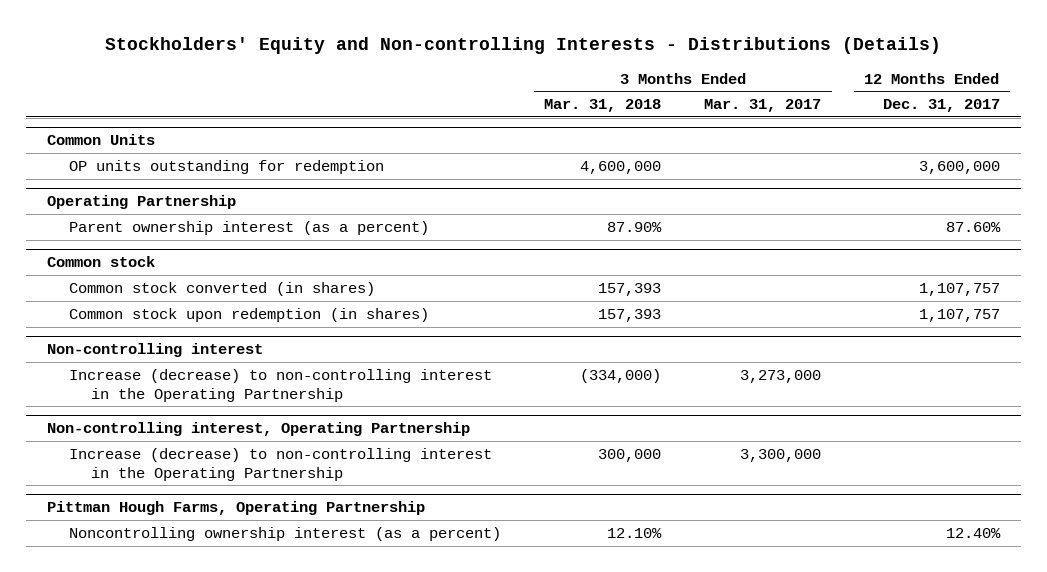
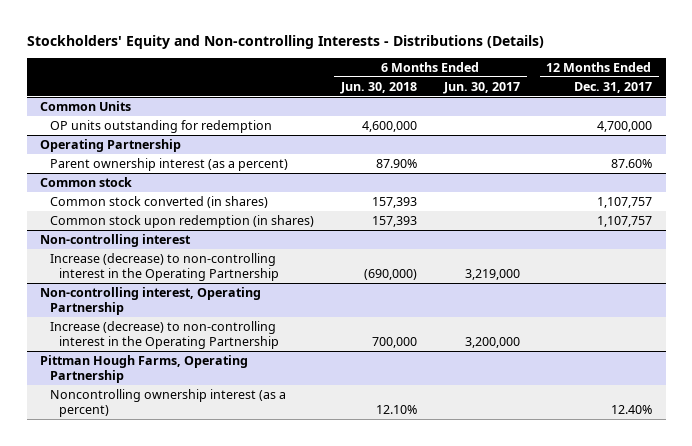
- | 3 Months Ended Mar. 31, 2018 | 3 Months Ended Mar. 31, 2017 | 12 Months Ended Dec. 31, 2017
+ | 6 Months Ended Jun. 30, 2018 | 6 Months Ended Jun. 30, 2017 | 12 Months Ended Dec. 31, 2017
@ Common Units
- OP units outstanding for redemption | 4,600,000 | | 3,600,000
+ OP units outstanding for redemption | 4,600,000 | | 4,700,000

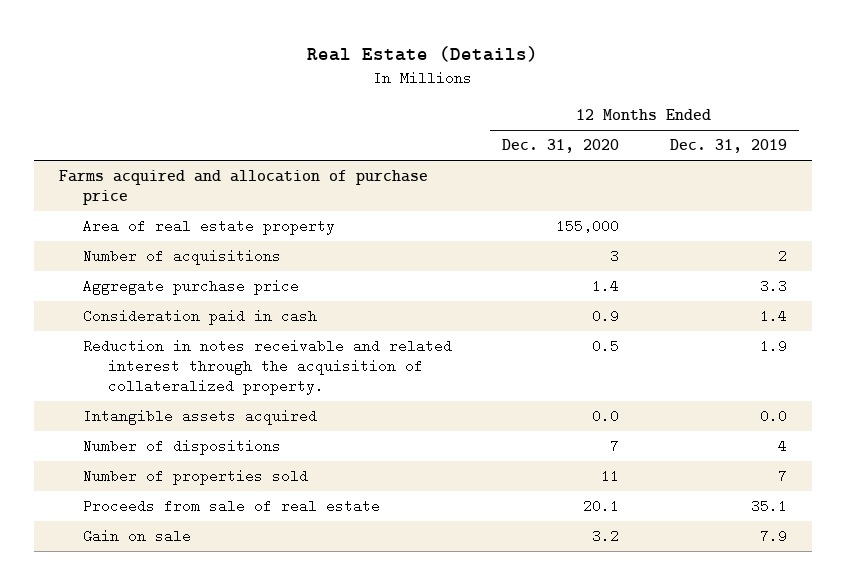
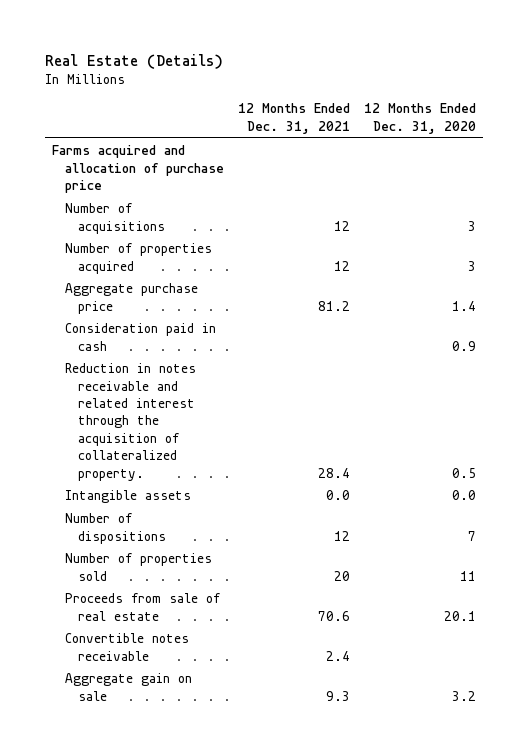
- | 12 Months Ended Dec. 31, 2020 | 12 Months Ended Dec. 31, 2019
+ | 12 Months Ended Dec. 31, 2021 | 12 Months Ended Dec. 31, 2020
- Area of real estate property | 155,000 |
+ Number of properties acquired | 12 | 3
- Intangible assets acquired | 0.0 | 0.0
+ Intangible assets | 0.0 | 0.0
- Gain on sale | 3.2 | 7.9
+ Convertible notes receivable | 2.4 |
+ Aggregate gain on sale | 9.3 | 3.2

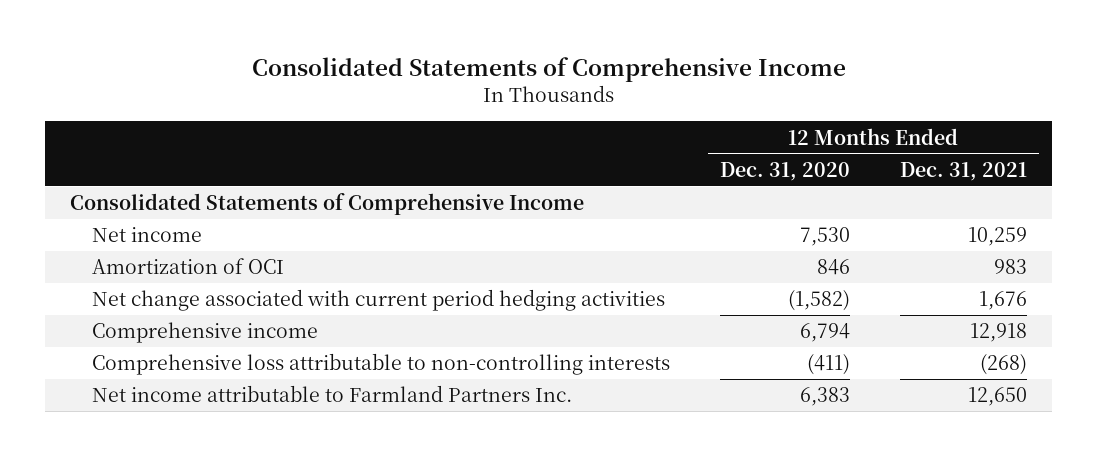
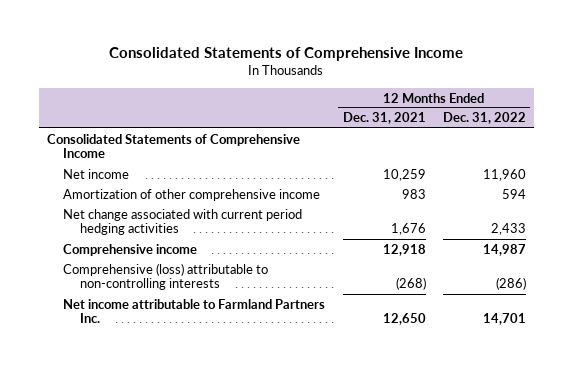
- | 12 Months Ended Dec. 31, 2020 | 12 Months Ended Dec. 31, 2021
+ | 12 Months Ended Dec. 31, 2021 | 12 Months Ended Dec. 31, 2022
- Amortization of OCI | 846 | 983
+ Amortization of other comprehensive income | 983 | 594
- Comprehensive loss attributable to non-controlling interests | (411) | (268)
+ Comprehensive (loss) attributable to non-controlling interests | (268) | (286)

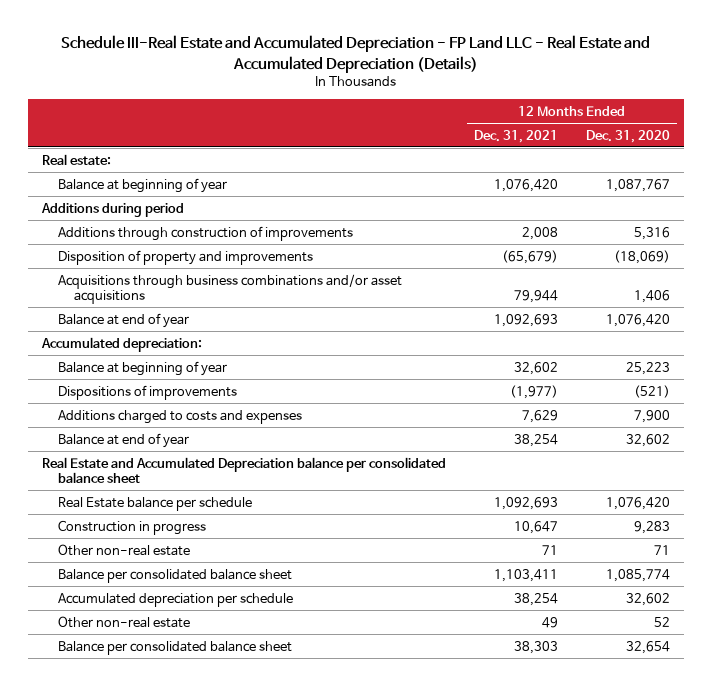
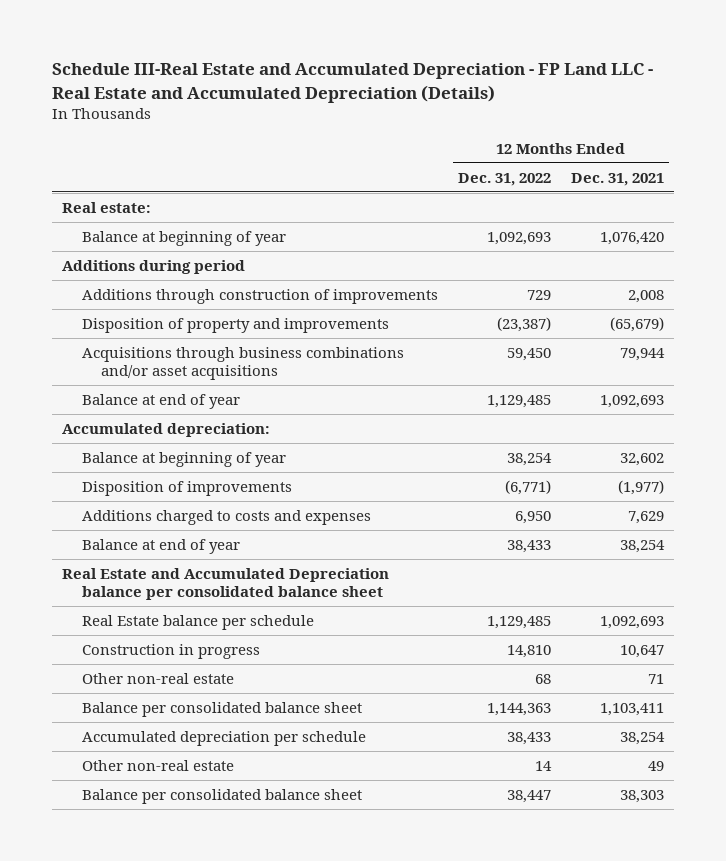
- | 12 Months Ended Dec. 31, 2021 | 12 Months Ended Dec. 31, 2020
+ | 12 Months Ended Dec. 31, 2022 | 12 Months Ended Dec. 31, 2021
- Dispositions of improvements | (1,977) | (521)
+ Disposition of improvements | (6,771) | (1,977)

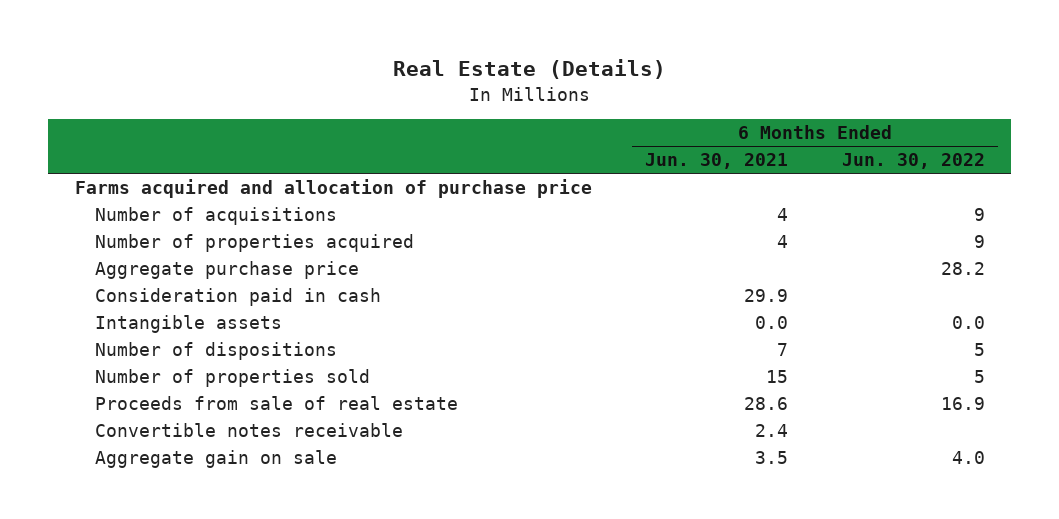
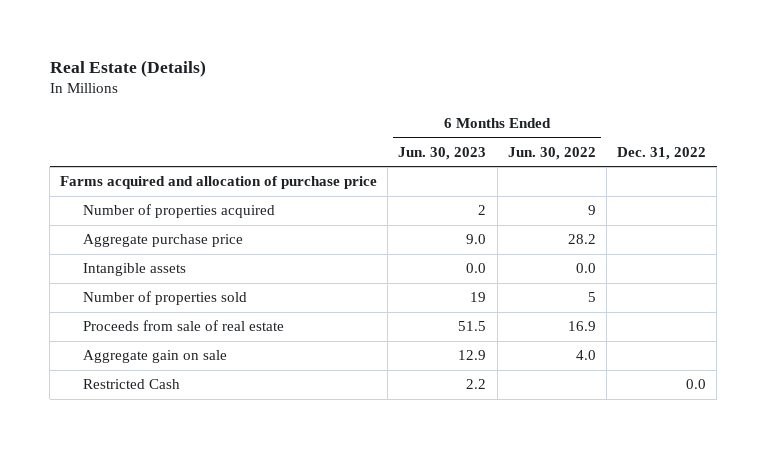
- | 6 Months Ended Jun. 30, 2021 | 6 Months Ended Jun. 30, 2022
+ | 6 Months Ended Jun. 30, 2023 | 6 Months Ended Jun. 30, 2022 | Dec. 31, 2022
- Number of acquisitions | 4 | 9
- Consideration paid in cash | 29.9 |
- Number of dispositions | 7 | 5
- Convertible notes receivable | 2.4 |
+ Restricted Cash | 2.2 | | 0.0

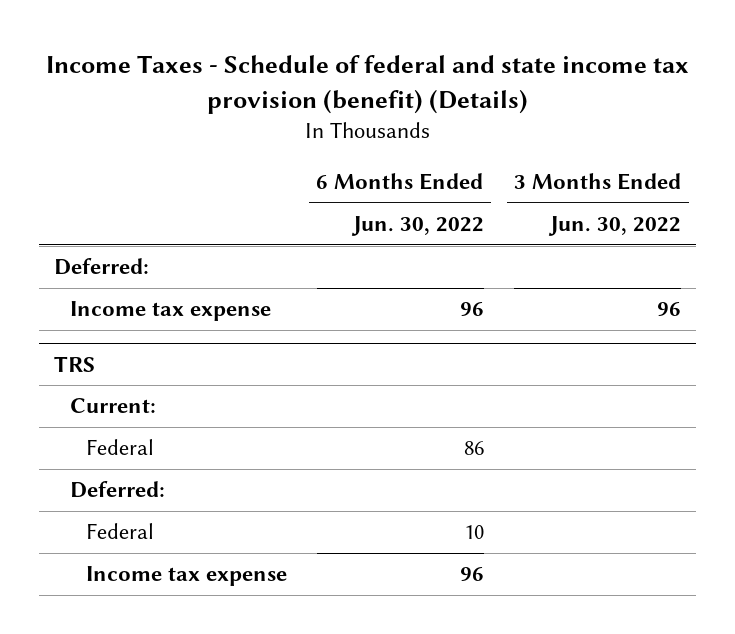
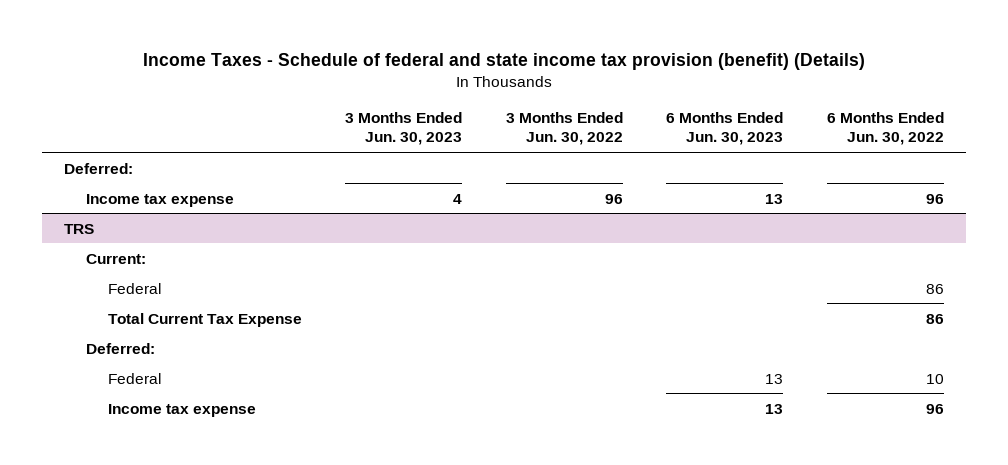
- | 6 Months Ended Jun. 30, 2022 | 3 Months Ended Jun. 30, 2022
+ | 3 Months Ended Jun. 30, 2023 | 3 Months Ended Jun. 30, 2022 | 6 Months Ended Jun. 30, 2023 | 6 Months Ended Jun. 30, 2022
@ TRS
+ Total Current Tax Expense | | | | 86

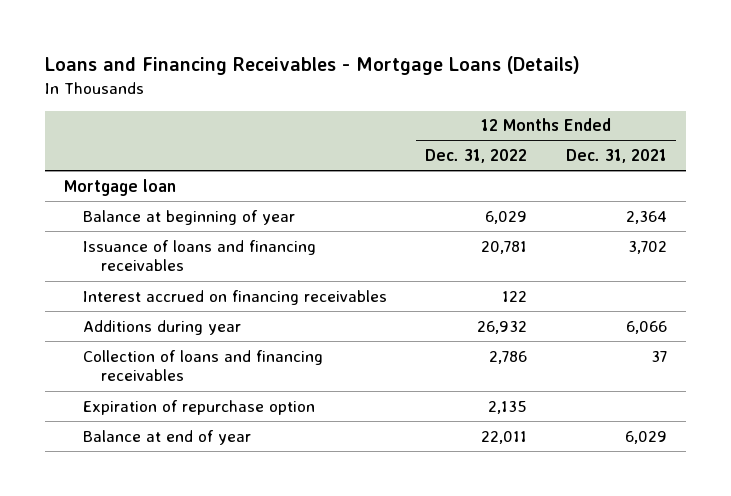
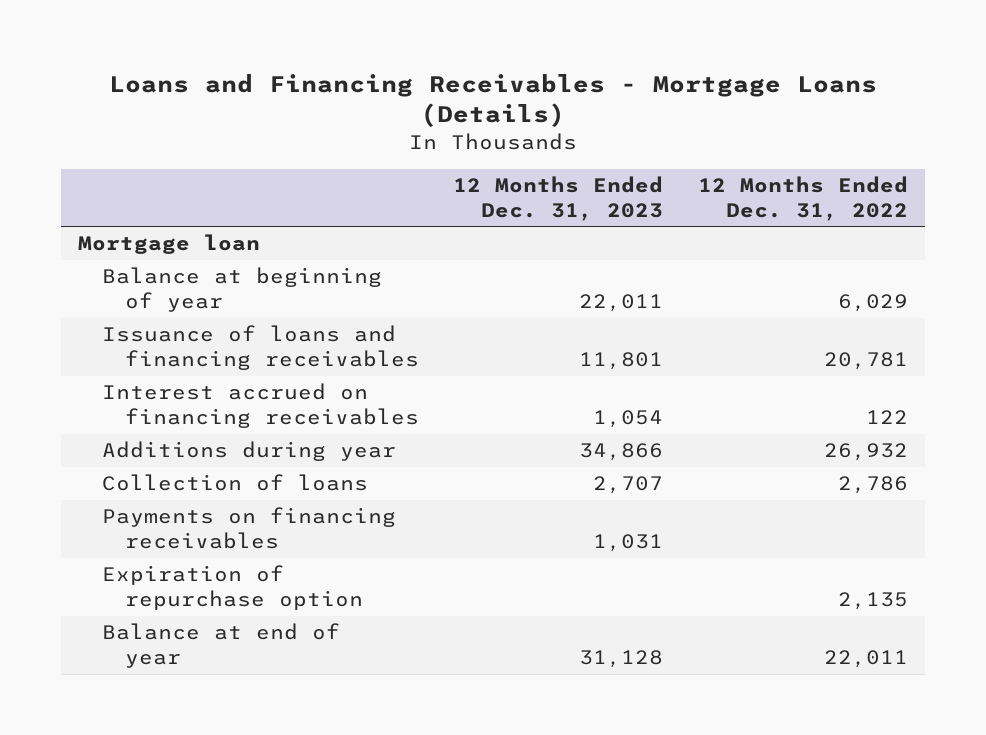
- | 12 Months Ended Dec. 31, 2022 | 12 Months Ended Dec. 31, 2021
+ | 12 Months Ended Dec. 31, 2023 | 12 Months Ended Dec. 31, 2022
- Collection of loans and financing receivables | 2,786 | 37
+ Collection of loans | 2,707 | 2,786
+ Payments on financing receivables | 1,031 |

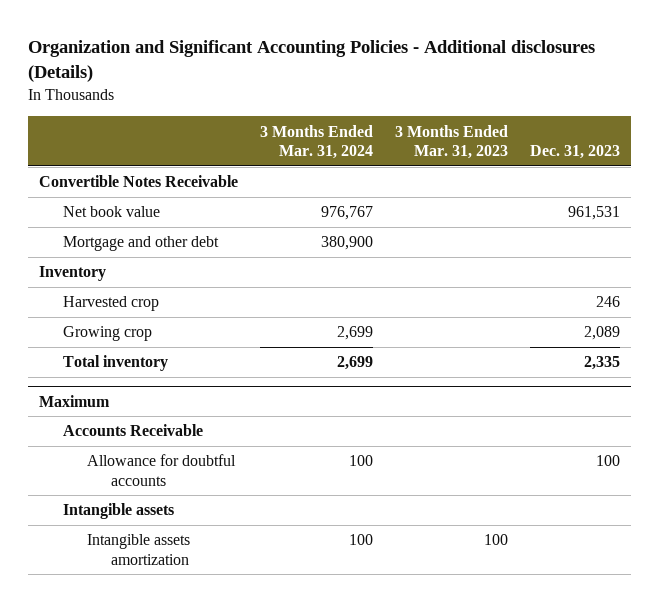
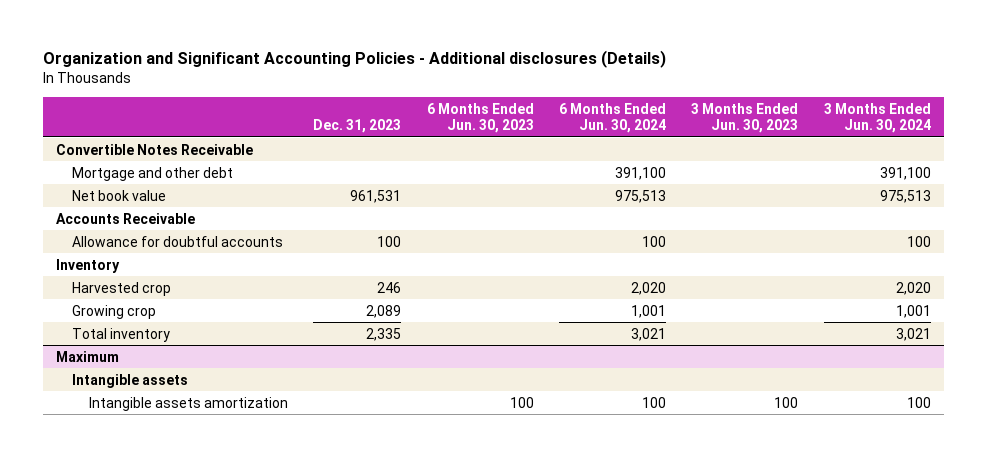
- | 3 Months Ended Mar. 31, 2024 | 3 Months Ended Mar. 31, 2023 | Dec. 31, 2023
+ | Dec. 31, 2023 | 6 Months Ended Jun. 30, 2023 | 6 Months Ended Jun. 30, 2024 | 3 Months Ended Jun. 30, 2023 | 3 Months Ended Jun. 30, 2024
moved down: Net book value | 961,531 | | 975,513 | | 975,513
+ Accounts Receivable
+ Allowance for doubtful accounts | 100 | | 100 | | 100
@ Maximum
- Accounts Receivable
- Allowance for doubtful accounts | 100 | | 100

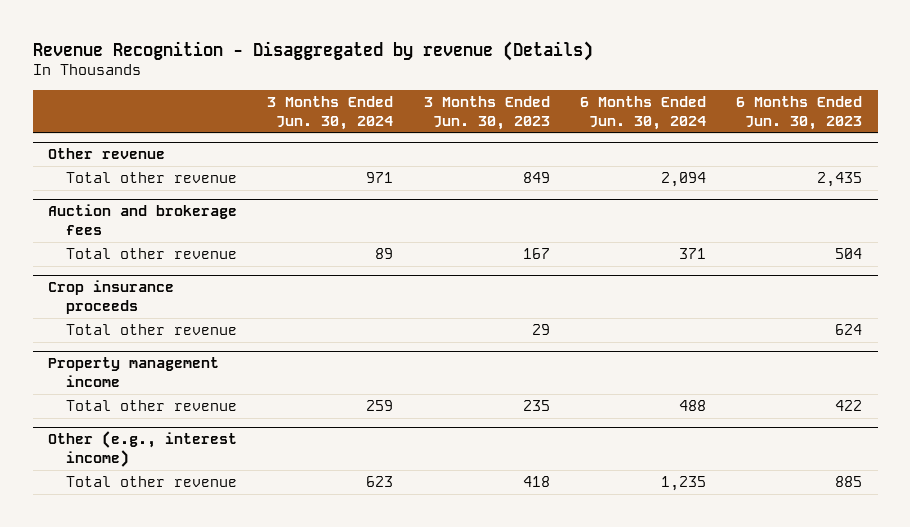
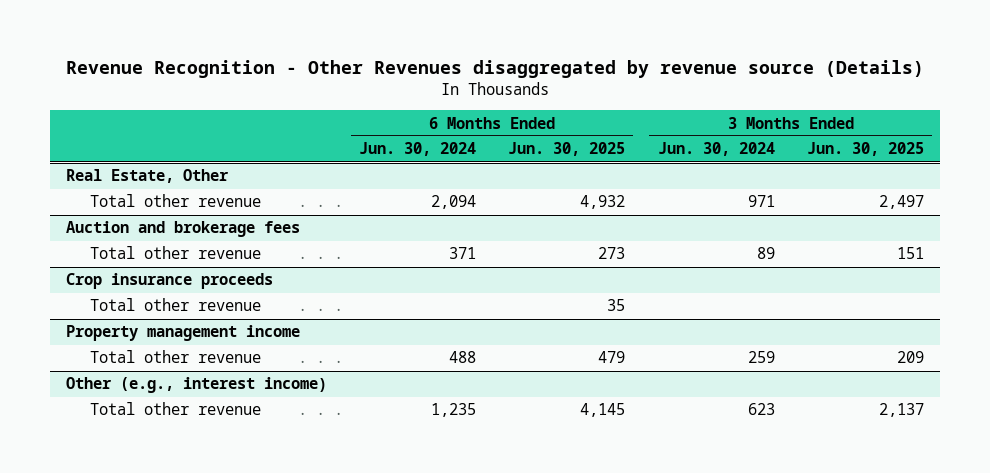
- Revenue Recognition - Disaggregated by revenue (Details)
+ Revenue Recognition - Other Revenues disaggregated by revenue source (Details)
- | 3 Months Ended Jun. 30, 2024 | 3 Months Ended Jun. 30, 2023 | 6 Months Ended Jun. 30, 2024 | 6 Months Ended Jun. 30, 2023
+ | 6 Months Ended Jun. 30, 2024 | 6 Months Ended Jun. 30, 2025 | 3 Months Ended Jun. 30, 2024 | 3 Months Ended Jun. 30, 2025
- Other revenue
+ Real Estate, Other

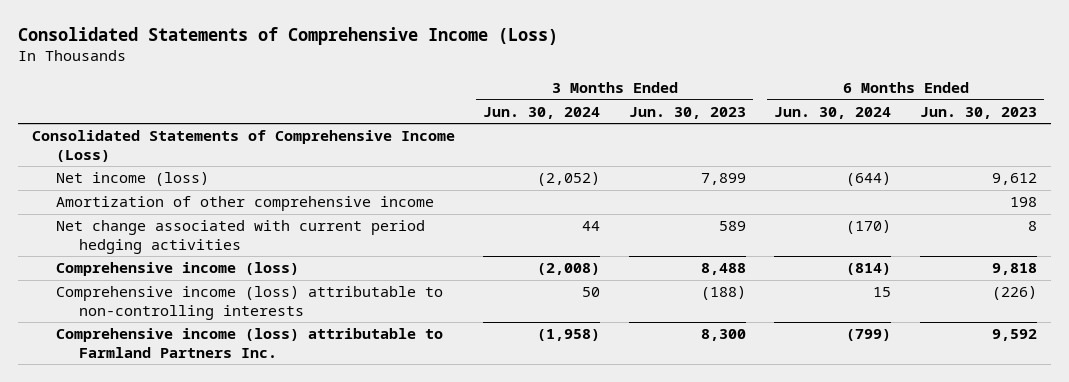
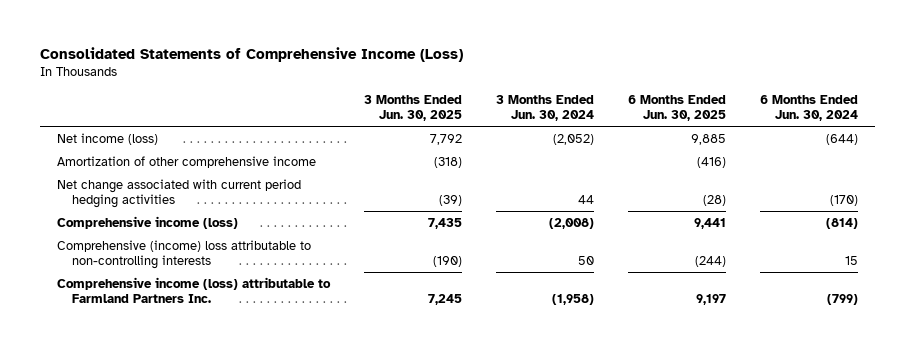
- | 3 Months Ended Jun. 30, 2024 | 3 Months Ended Jun. 30, 2023 | 6 Months Ended Jun. 30, 2024 | 6 Months Ended Jun. 30, 2023
+ | 3 Months Ended Jun. 30, 2025 | 3 Months Ended Jun. 30, 2024 | 6 Months Ended Jun. 30, 2025 | 6 Months Ended Jun. 30, 2024
- Consolidated Statements of Comprehensive Income (Loss)
- Comprehensive income (loss) attributable to non-controlling interests | 50 | (188) | 15 | (226)
+ Comprehensive (income) loss attributable to non-controlling interests | (190) | 50 | (244) | 15

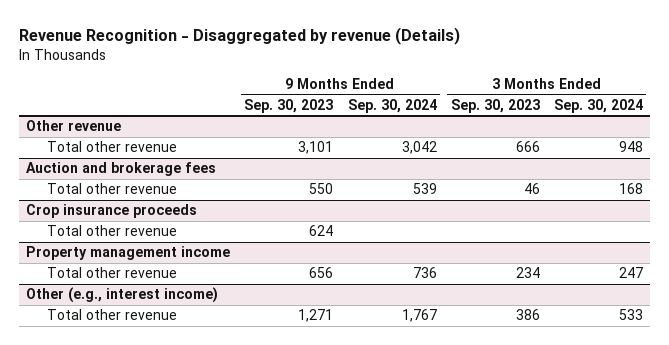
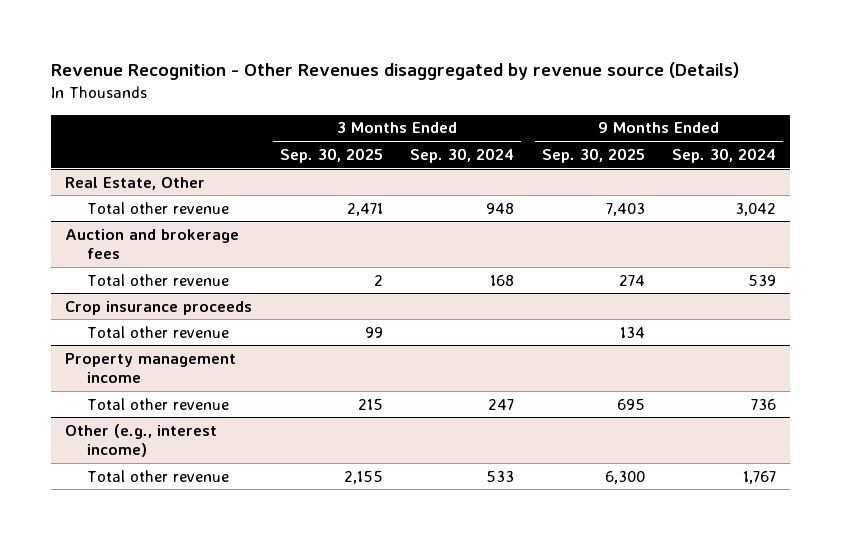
- Revenue Recognition - Disaggregated by revenue (Details)
+ Revenue Recognition - Other Revenues disaggregated by revenue source (Details)
- | 9 Months Ended Sep. 30, 2023 | 9 Months Ended Sep. 30, 2024 | 3 Months Ended Sep. 30, 2023 | 3 Months Ended Sep. 30, 2024
+ | 3 Months Ended Sep. 30, 2025 | 3 Months Ended Sep. 30, 2024 | 9 Months Ended Sep. 30, 2025 | 9 Months Ended Sep. 30, 2024
- Other revenue
+ Real Estate, Other

